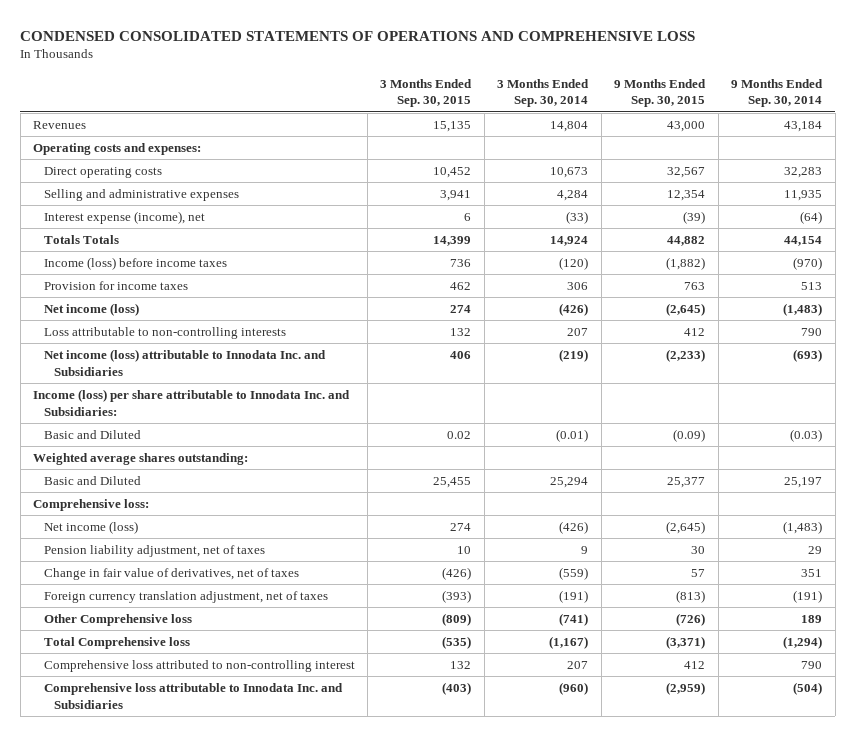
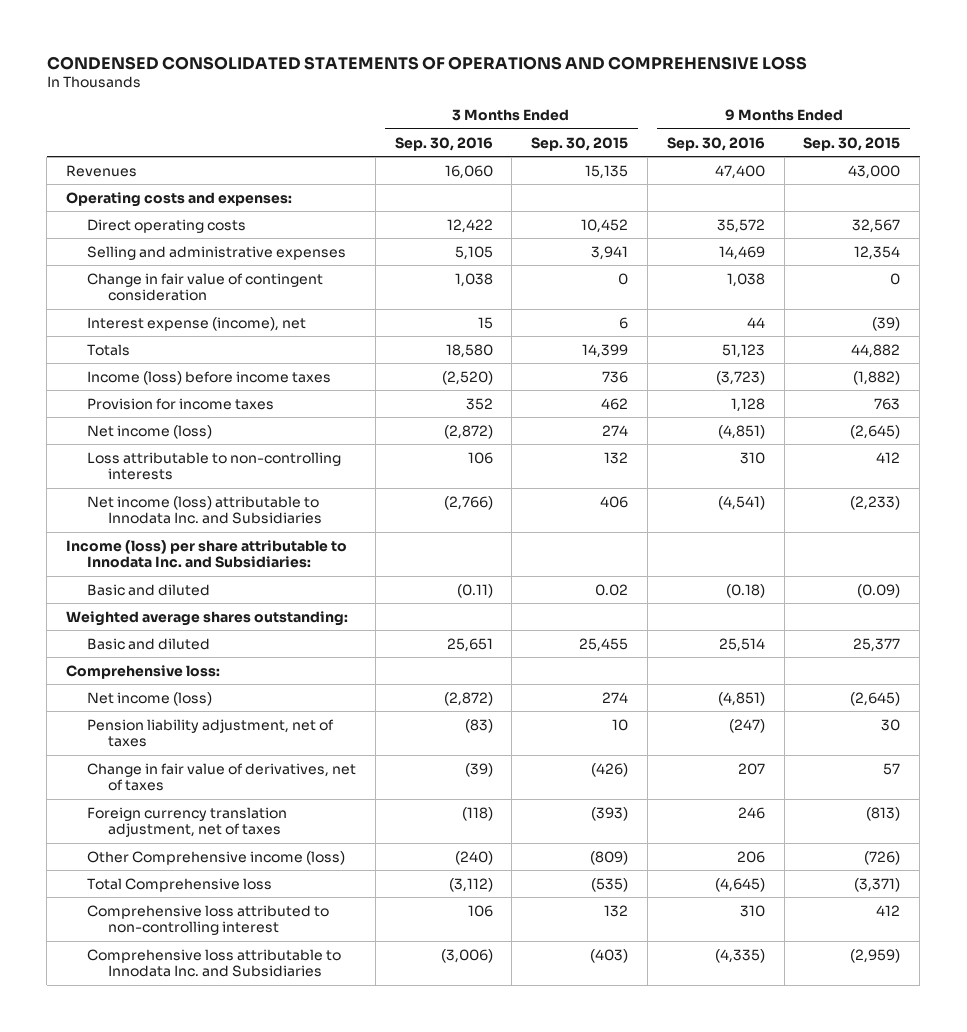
- | 3 Months Ended Sep. 30, 2015 | 3 Months Ended Sep. 30, 2014 | 9 Months Ended Sep. 30, 2015 | 9 Months Ended Sep. 30, 2014
+ | 3 Months Ended Sep. 30, 2016 | 3 Months Ended Sep. 30, 2015 | 9 Months Ended Sep. 30, 2016 | 9 Months Ended Sep. 30, 2015
+ Change in fair value of contingent consideration | 1,038 | 0 | 1,038 | 0
- Totals Totals | 14,399 | 14,924 | 44,882 | 44,154
+ Totals | 18,580 | 14,399 | 51,123 | 44,882
- Basic and Diluted | 0.02 | (0.01) | (0.09) | (0.03)
+ Basic and diluted | (0.11) | 0.02 | (0.18) | (0.09)
- Basic and Diluted | 25,455 | 25,294 | 25,377 | 25,197
+ Basic and diluted | 25,651 | 25,455 | 25,514 | 25,377
- Other Comprehensive loss | (809) | (741) | (726) | 189
+ Other Comprehensive income (loss) | (240) | (809) | 206 | (726)

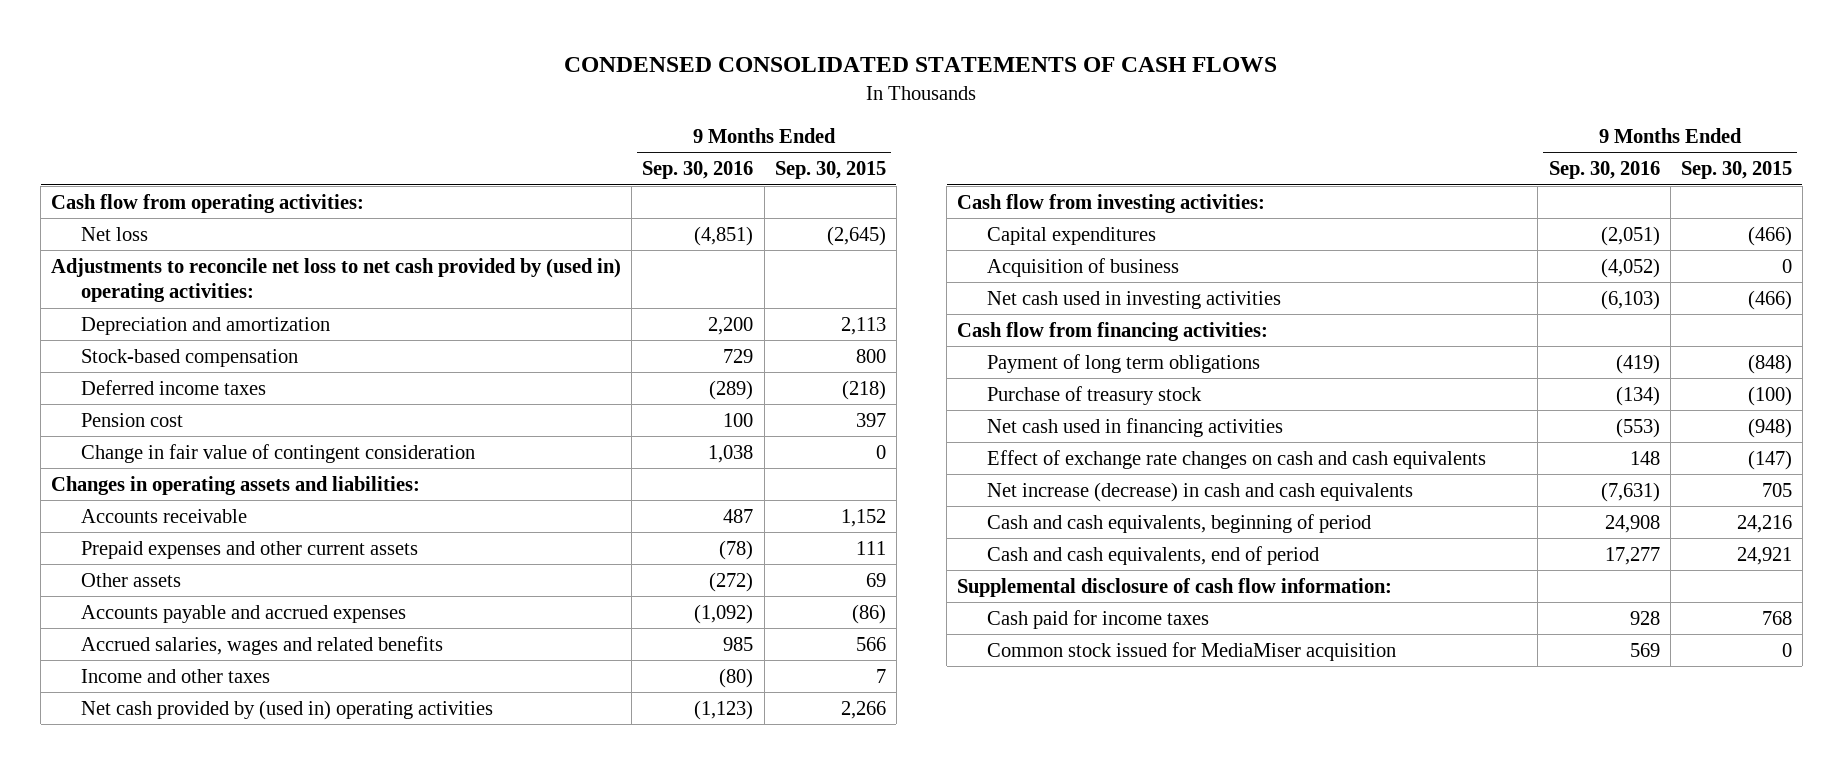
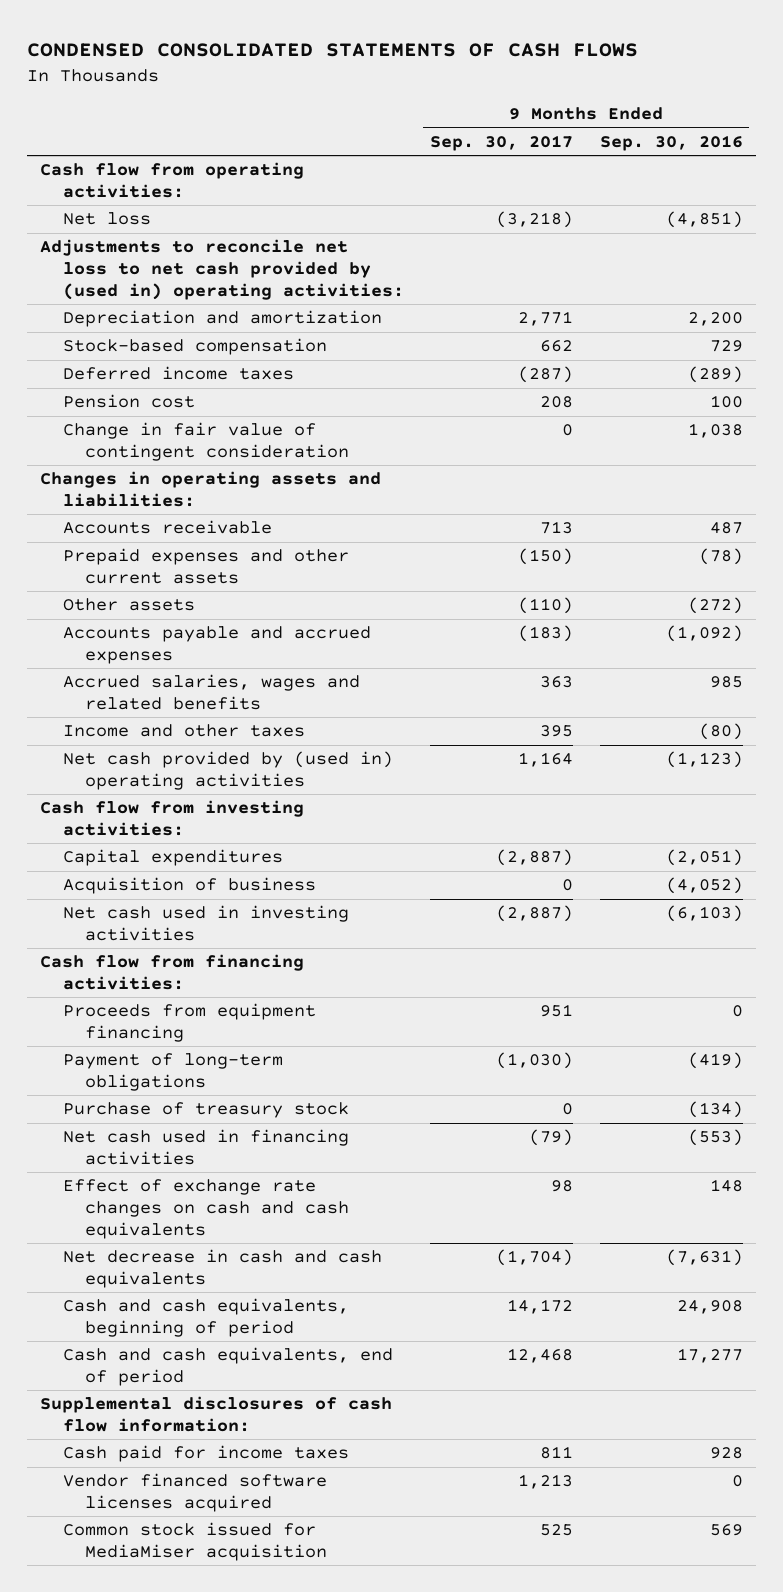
- | 9 Months Ended Sep. 30, 2016 | 9 Months Ended Sep. 30, 2015
+ | 9 Months Ended Sep. 30, 2017 | 9 Months Ended Sep. 30, 2016
- Payment of long term obligations | (419) | (848)
+ Proceeds from equipment financing | 951 | 0
+ Payment of long-term obligations | (1,030) | (419)
- Net increase (decrease) in cash and cash equivalents | (7,631) | 705
+ Net decrease in cash and cash equivalents | (1,704) | (7,631)
- Supplemental disclosure of cash flow information:
+ Supplemental disclosures of cash flow information:
+ Vendor financed software licenses acquired | 1,213 | 0

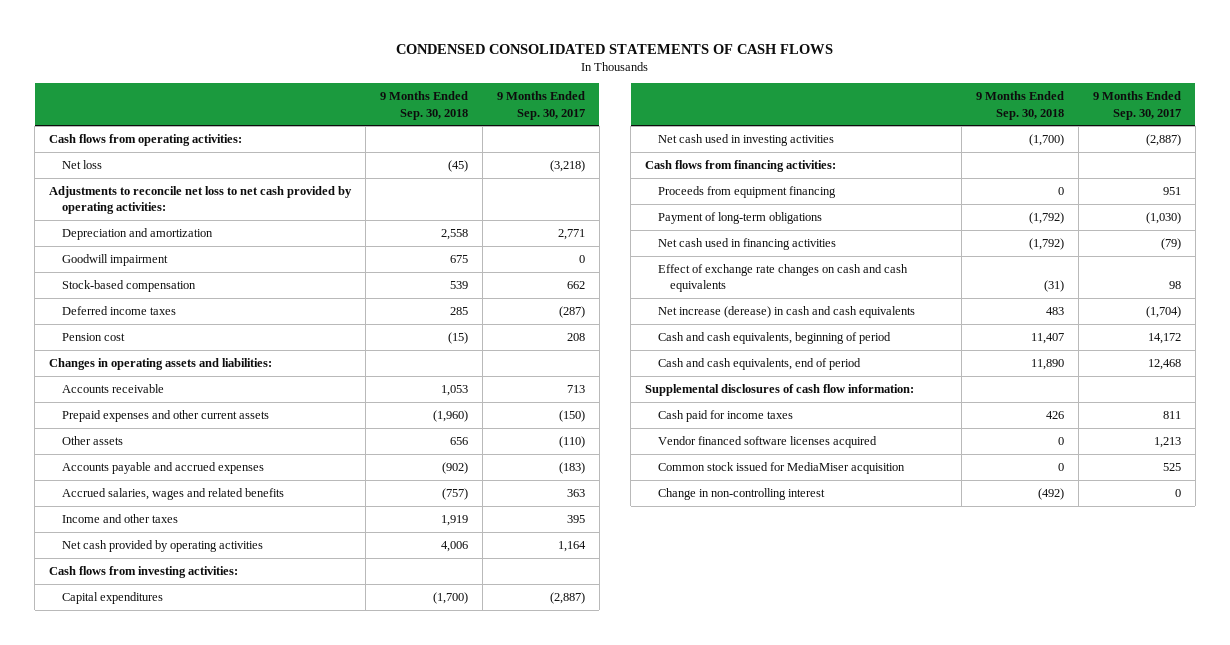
- | 9 Months Ended Sep. 30, 2017 | 9 Months Ended Sep. 30, 2016
+ | 9 Months Ended Sep. 30, 2018 | 9 Months Ended Sep. 30, 2017
- Cash flow from operating activities:
+ Cash flows from operating activities:
- Adjustments to reconcile net loss to net cash provided by (used in) operating activities:
+ Adjustments to reconcile net loss to net cash provided by operating activities:
+ Goodwill impairment | 675 | 0
- Change in fair value of contingent consideration | 0 | 1,038
- Net cash provided by (used in) operating activities | 1,164 | (1,123)
- Cash flow from investing activities:
+ Net cash provided by operating activities | 4,006 | 1,164
+ Cash flows from investing activities:
- Acquisition of business | 0 | (4,052)
- Cash flow from financing activities:
+ Cash flows from financing activities:
- Purchase of treasury stock | 0 | (134)
- Net decrease in cash and cash equivalents | (1,704) | (7,631)
+ Net increase (derease) in cash and cash equivalents | 483 | (1,704)
+ Change in non-controlling interest | (492) | 0

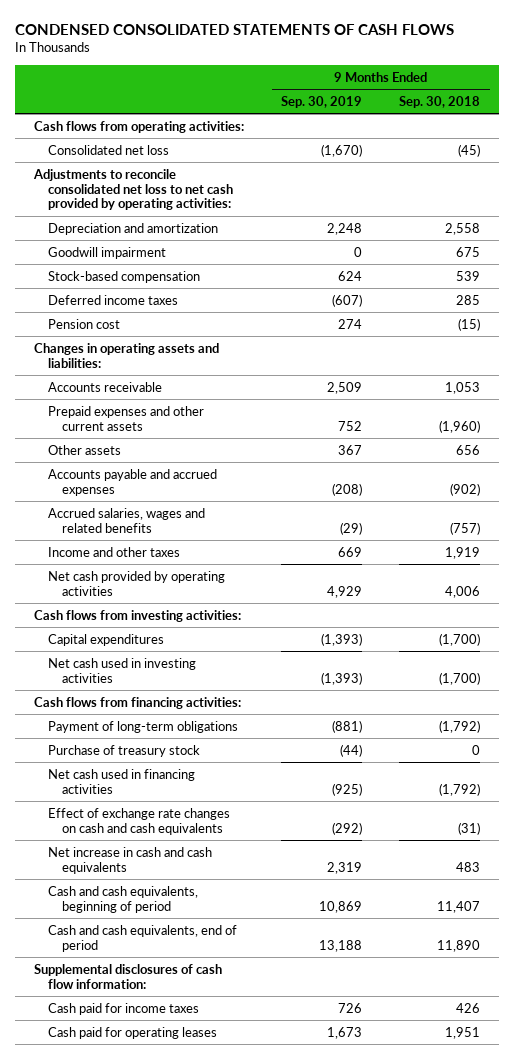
- | 9 Months Ended Sep. 30, 2018 | 9 Months Ended Sep. 30, 2017
+ | 9 Months Ended Sep. 30, 2019 | 9 Months Ended Sep. 30, 2018
- Net loss | (45) | (3,218)
- Adjustments to reconcile net loss to net cash provided by operating activities:
+ Consolidated net loss | (1,670) | (45)
+ Adjustments to reconcile consolidated net loss to net cash provided by operating activities:
- Proceeds from equipment financing | 0 | 951
+ Purchase of treasury stock | (44) | 0
- Net increase (derease) in cash and cash equivalents | 483 | (1,704)
+ Net increase in cash and cash equivalents | 2,319 | 483
- Vendor financed software licenses acquired | 0 | 1,213
- Common stock issued for MediaMiser acquisition | 0 | 525
- Change in non-controlling interest | (492) | 0
+ Cash paid for operating leases | 1,673 | 1,951

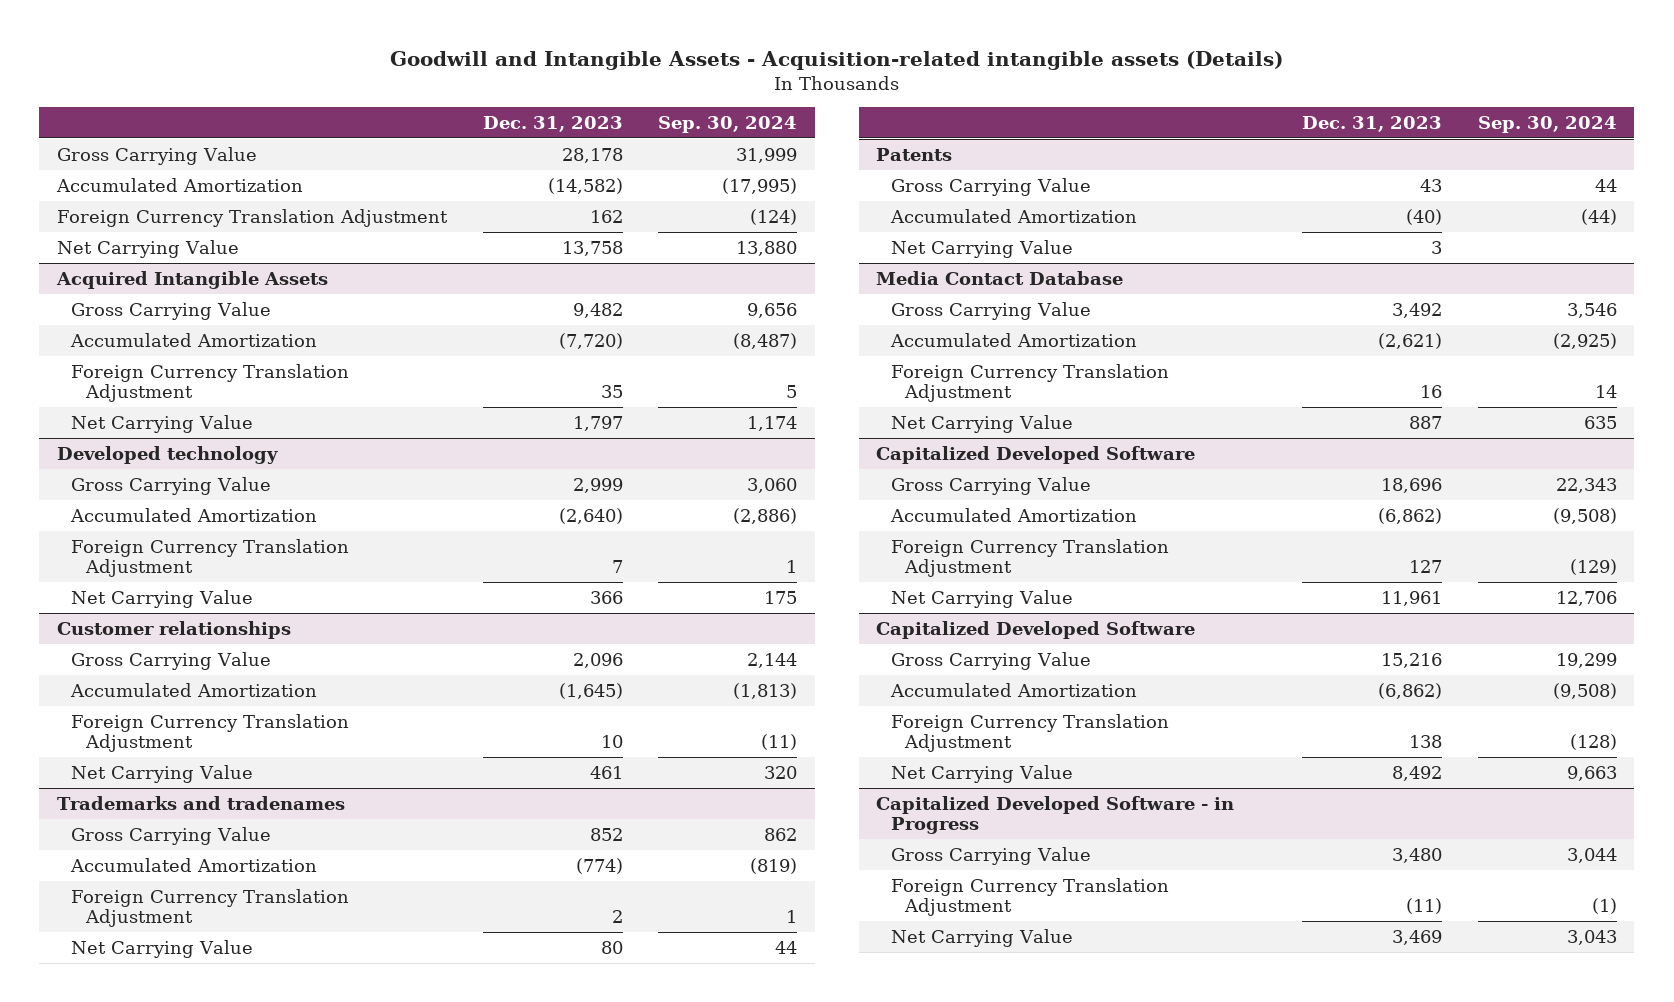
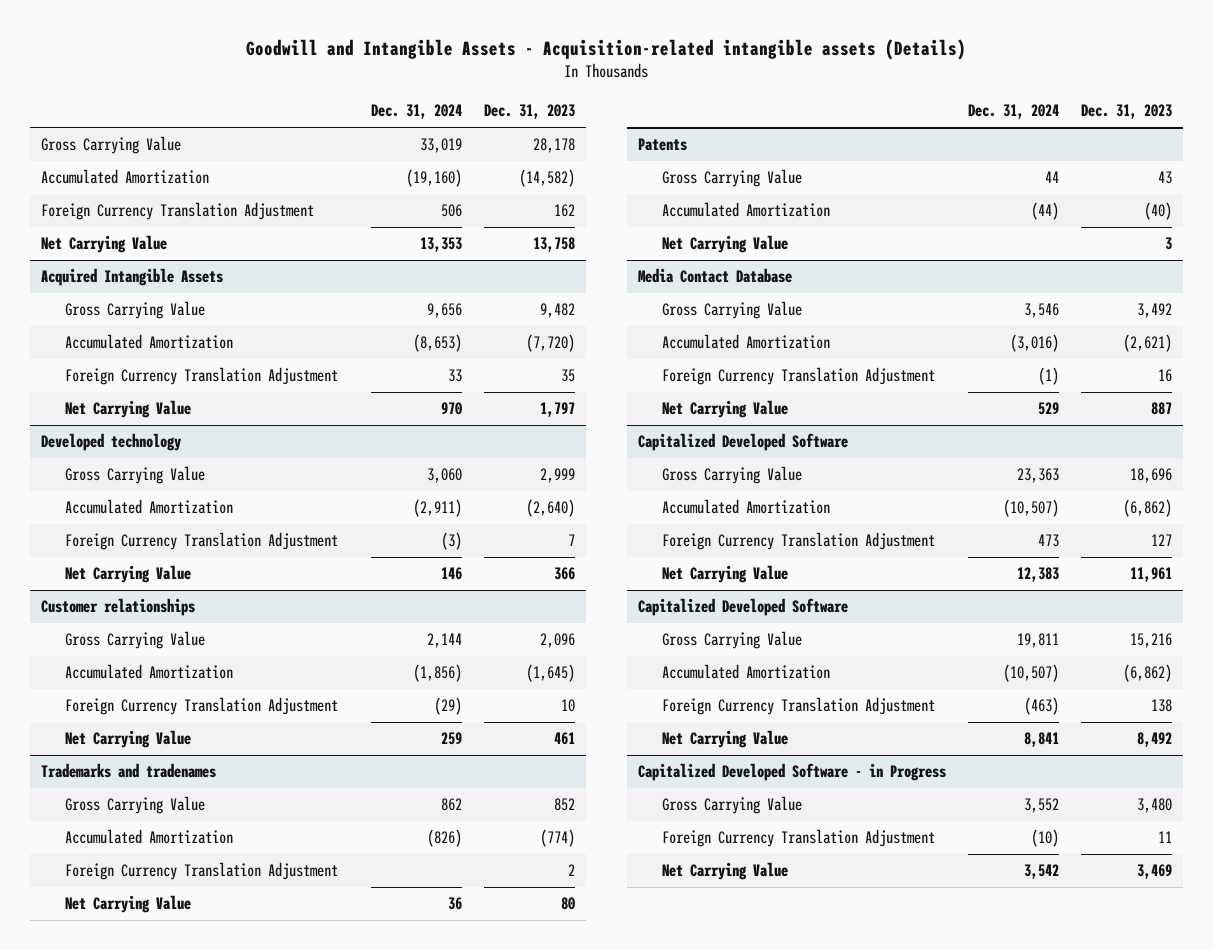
- | Dec. 31, 2023 | Sep. 30, 2024
+ | Dec. 31, 2024 | Dec. 31, 2023
@ Capitalized Developed Software - in Progress
- Foreign Currency Translation Adjustment | (11) | (1)
+ Foreign Currency Translation Adjustment | (10) | 11

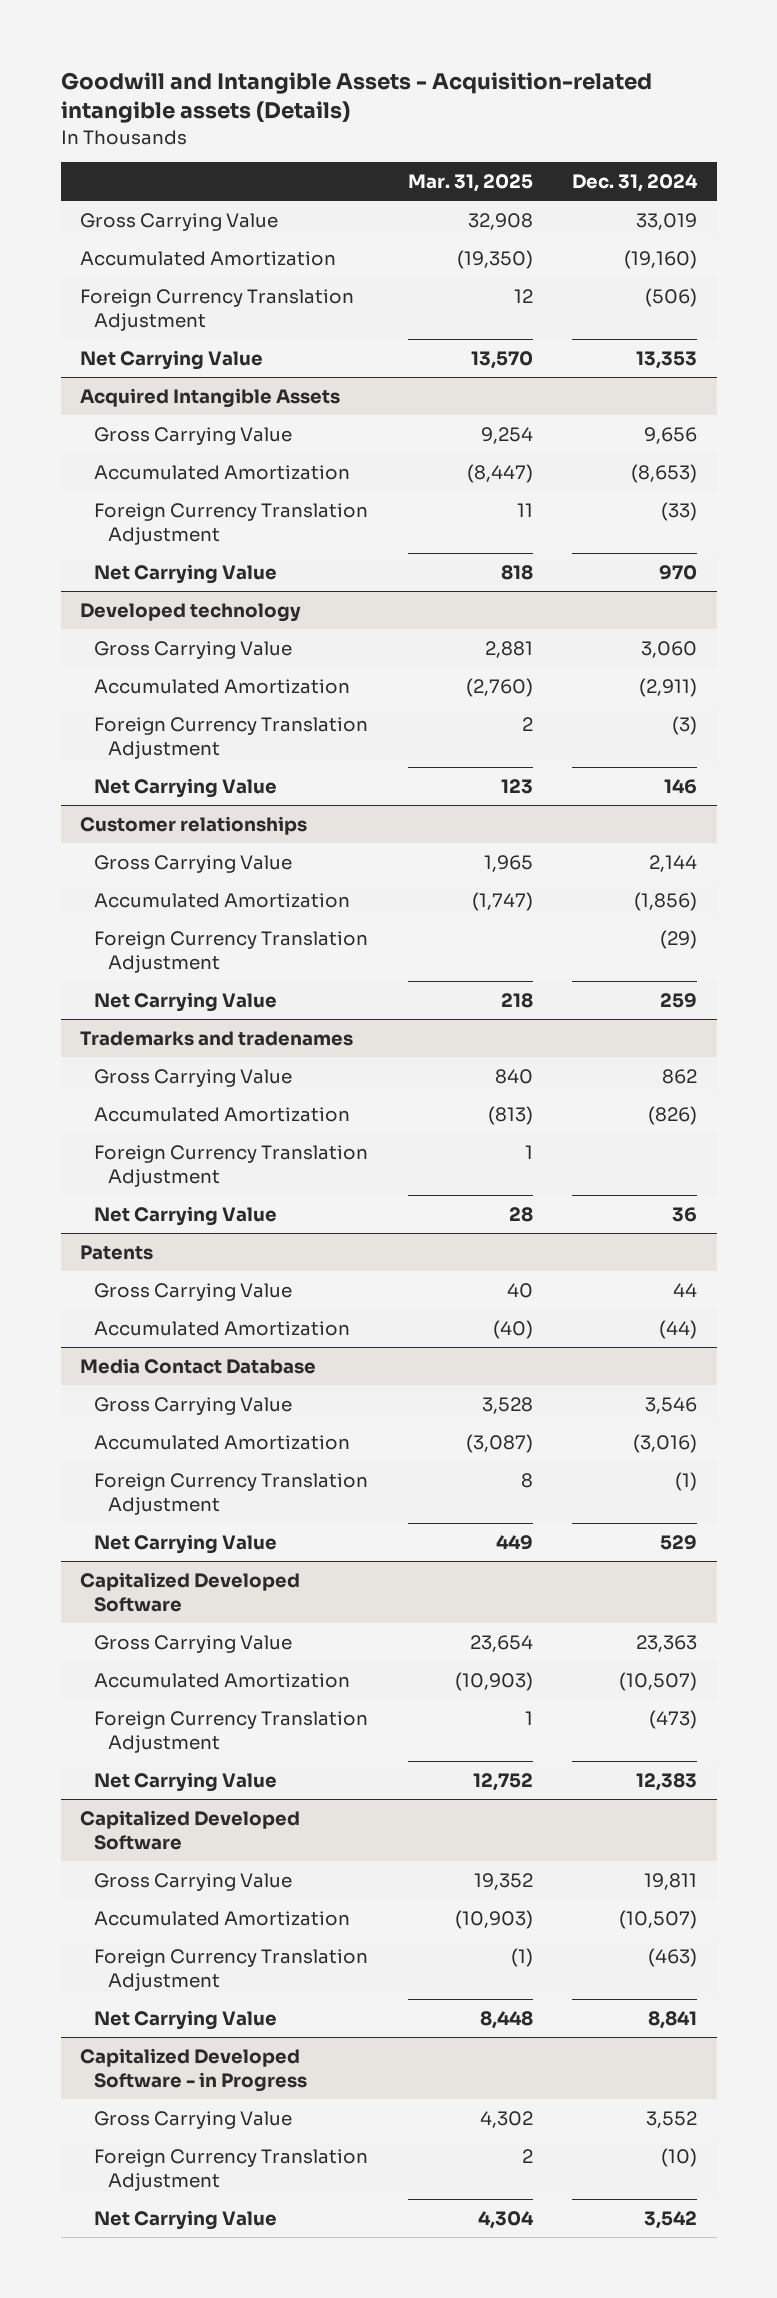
- | Dec. 31, 2024 | Dec. 31, 2023
+ | Mar. 31, 2025 | Dec. 31, 2024
- Foreign Currency Translation Adjustment | 506 | 162
+ Foreign Currency Translation Adjustment | 12 | (506)
@ Acquired Intangible Assets
- Foreign Currency Translation Adjustment | 33 | 35
+ Foreign Currency Translation Adjustment | 11 | (33)
@ Patents
- Net Carrying Value | | 3
@ Capitalized Developed Software
- Foreign Currency Translation Adjustment | 473 | 127
+ Foreign Currency Translation Adjustment | 1 | (473)

